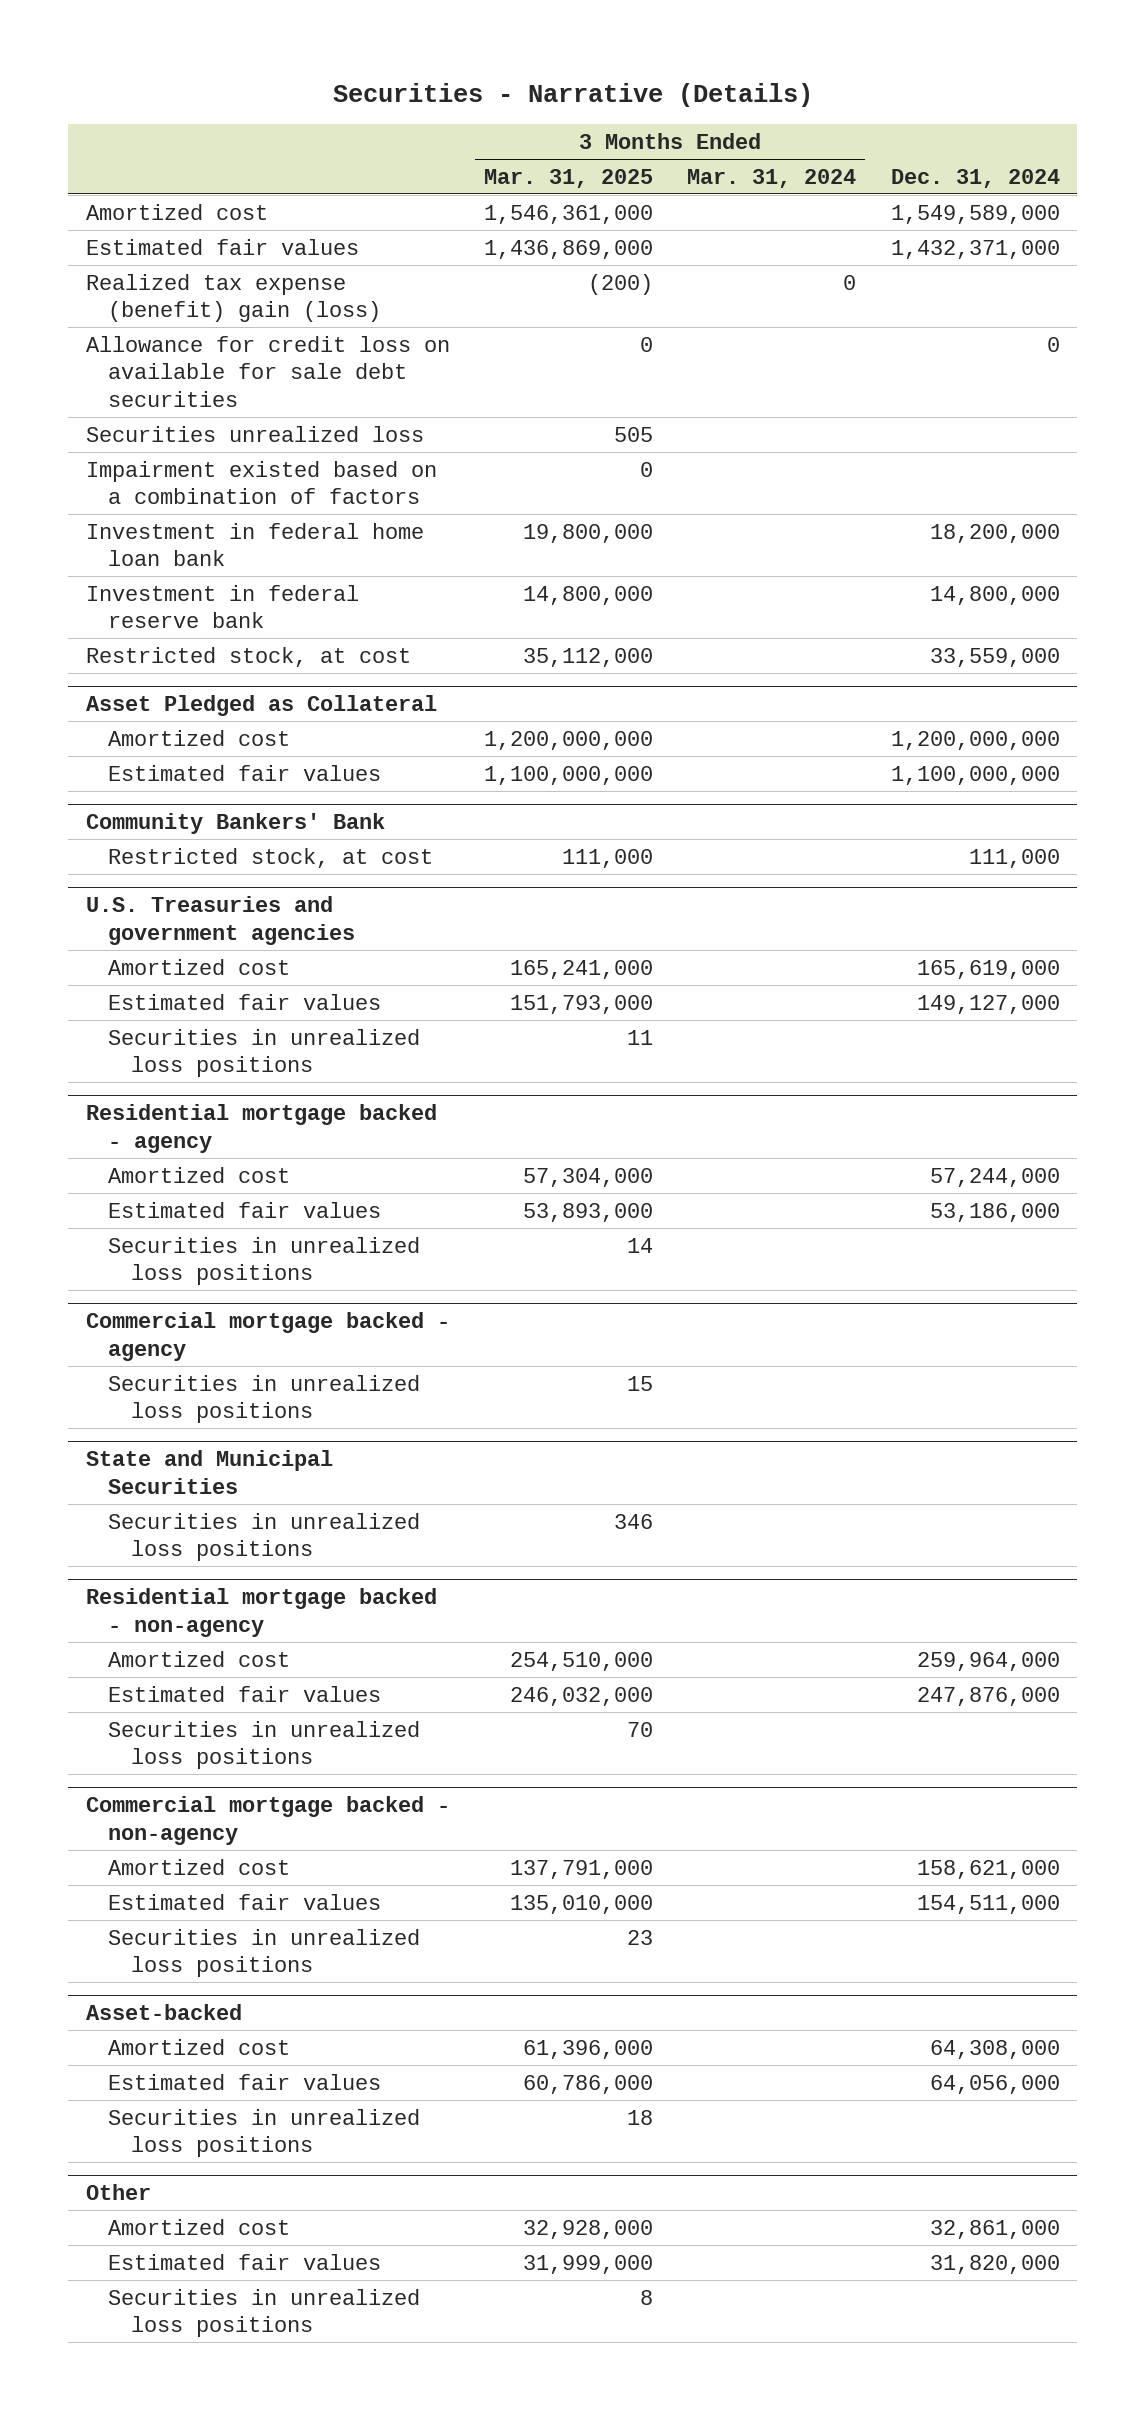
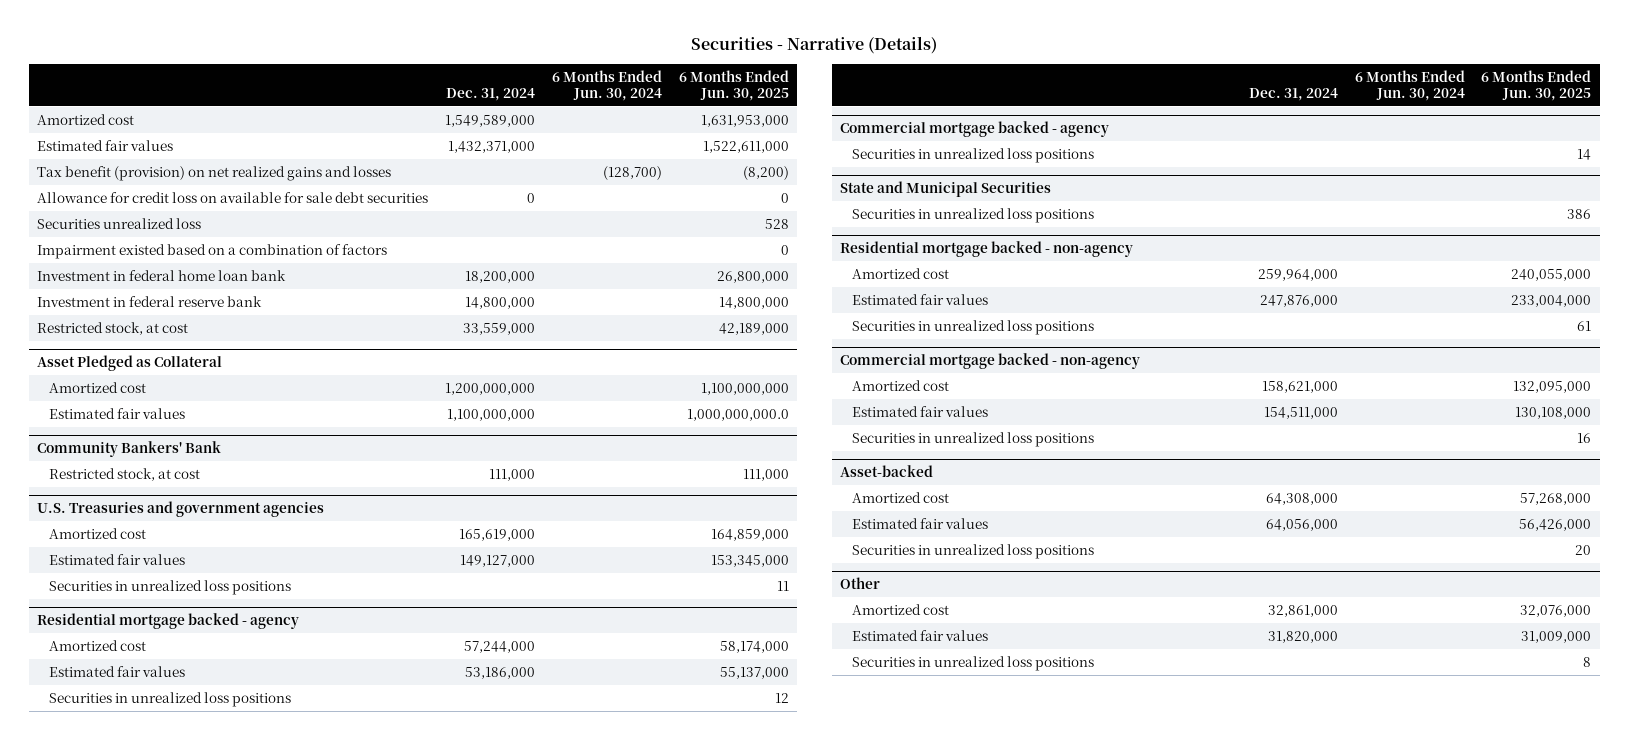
- | 3 Months Ended Mar. 31, 2025 | 3 Months Ended Mar. 31, 2024 | Dec. 31, 2024
+ | Dec. 31, 2024 | 6 Months Ended Jun. 30, 2024 | 6 Months Ended Jun. 30, 2025
- Realized tax expense (benefit) gain (loss) | (200) | 0 |
+ Tax benefit (provision) on net realized gains and losses | | (128,700) | (8,200)

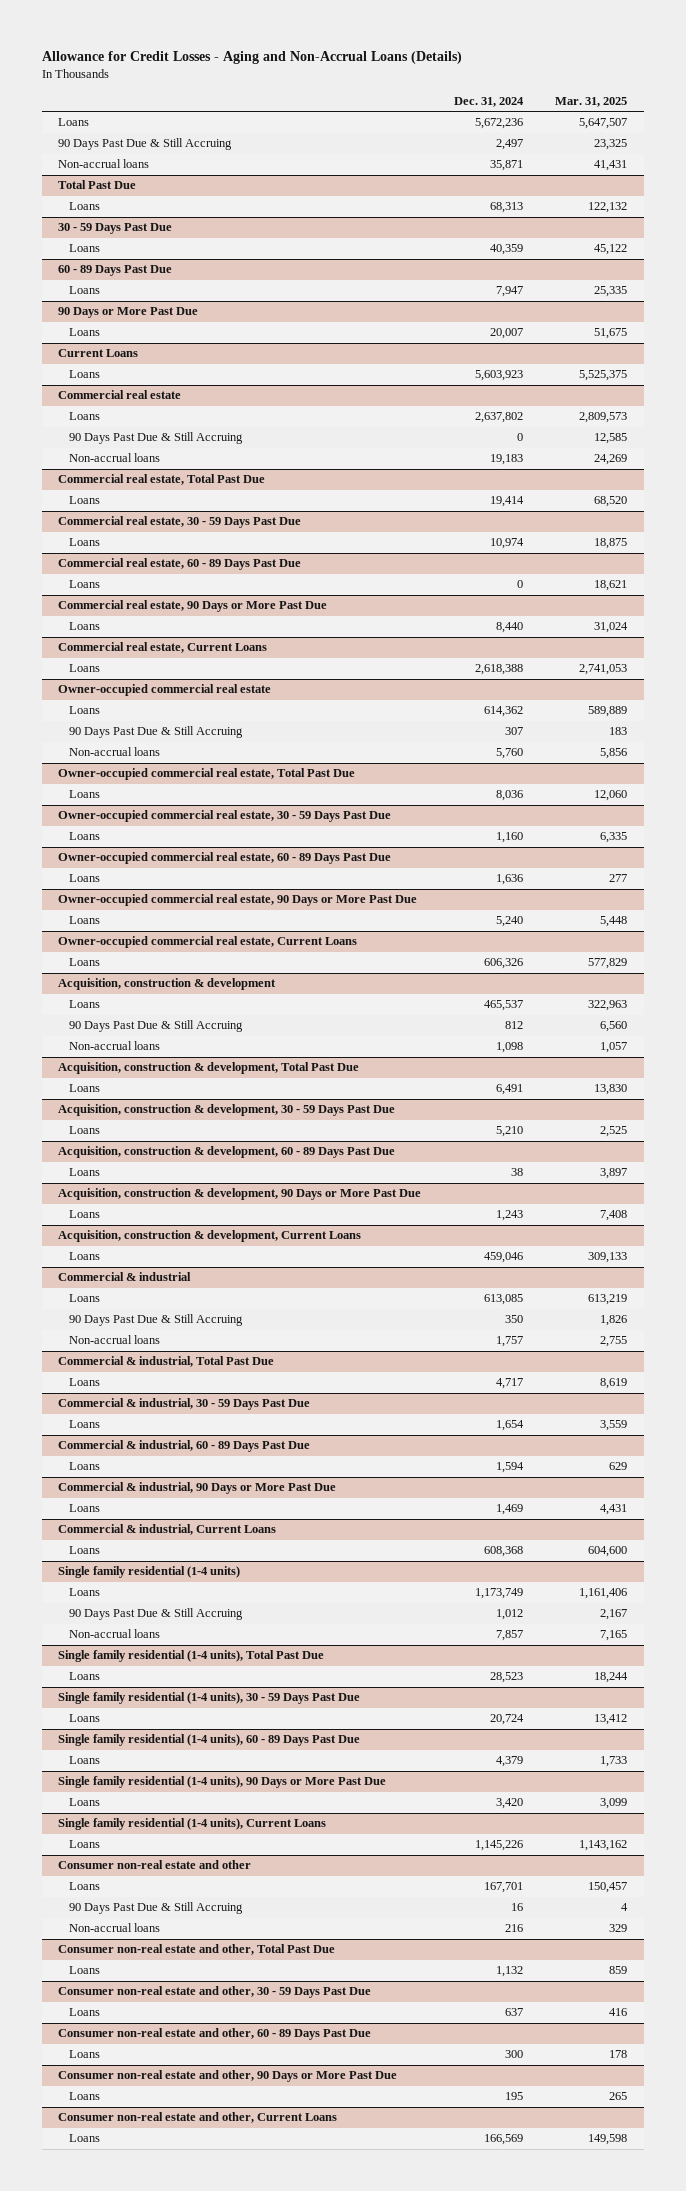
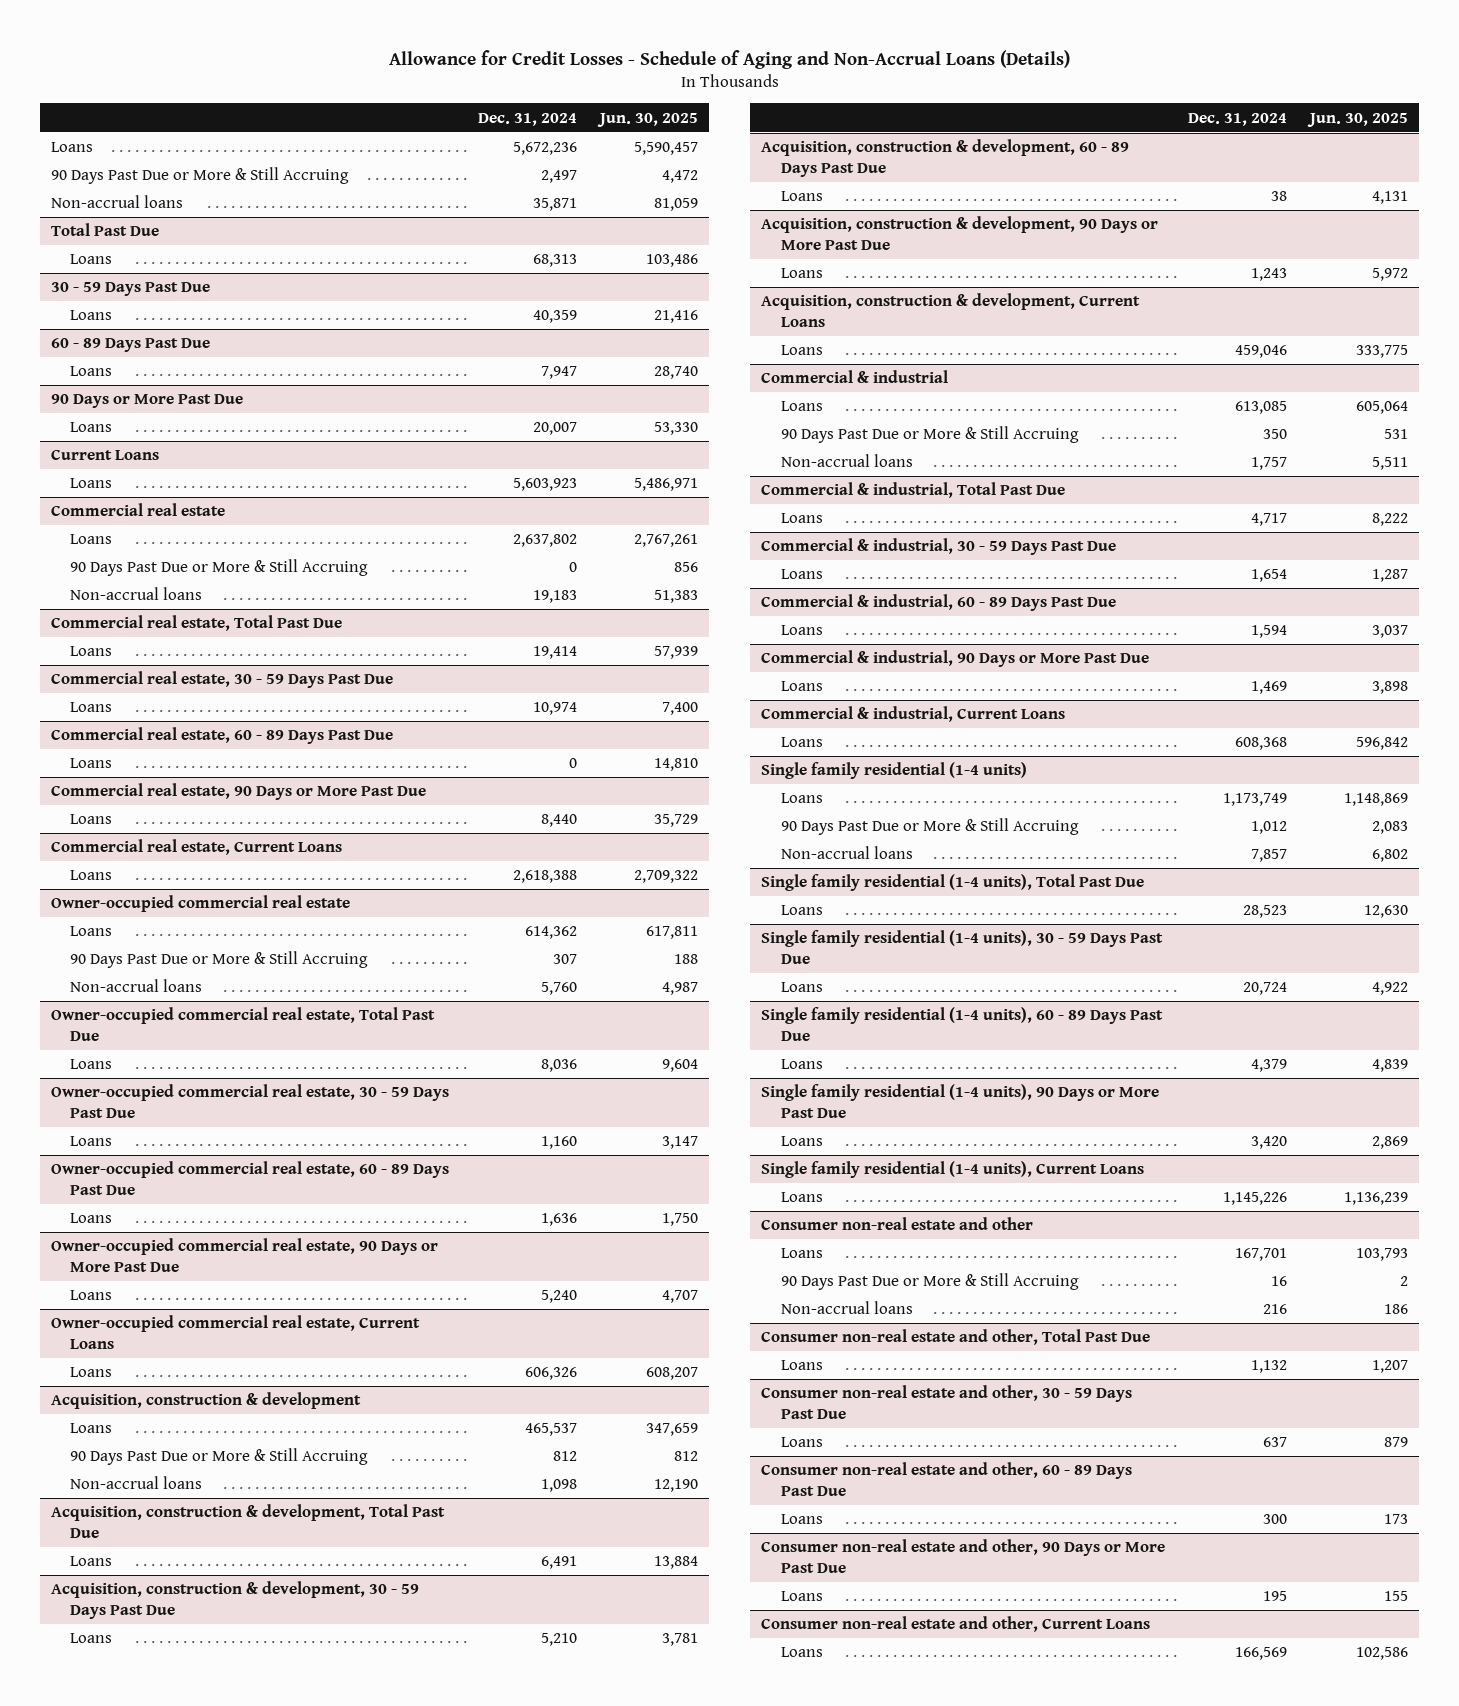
- Allowance for Credit Losses - Aging and Non-Accrual Loans (Details)
+ Allowance for Credit Losses - Schedule of Aging and Non-Accrual Loans (Details)
- | Dec. 31, 2024 | Mar. 31, 2025
+ | Dec. 31, 2024 | Jun. 30, 2025
- 90 Days Past Due & Still Accruing | 2,497 | 23,325
+ 90 Days Past Due or More & Still Accruing | 2,497 | 4,472
@ Commercial real estate
- 90 Days Past Due & Still Accruing | 0 | 12,585
+ 90 Days Past Due or More & Still Accruing | 0 | 856
@ Owner-occupied commercial real estate
- 90 Days Past Due & Still Accruing | 307 | 183
+ 90 Days Past Due or More & Still Accruing | 307 | 188
@ Acquisition, construction & development
- 90 Days Past Due & Still Accruing | 812 | 6,560
+ 90 Days Past Due or More & Still Accruing | 812 | 812
@ Commercial & industrial
- 90 Days Past Due & Still Accruing | 350 | 1,826
+ 90 Days Past Due or More & Still Accruing | 350 | 531
@ Single family residential (1-4 units)
- 90 Days Past Due & Still Accruing | 1,012 | 2,167
+ 90 Days Past Due or More & Still Accruing | 1,012 | 2,083
@ Consumer non-real estate and other
- 90 Days Past Due & Still Accruing | 16 | 4
+ 90 Days Past Due or More & Still Accruing | 16 | 2

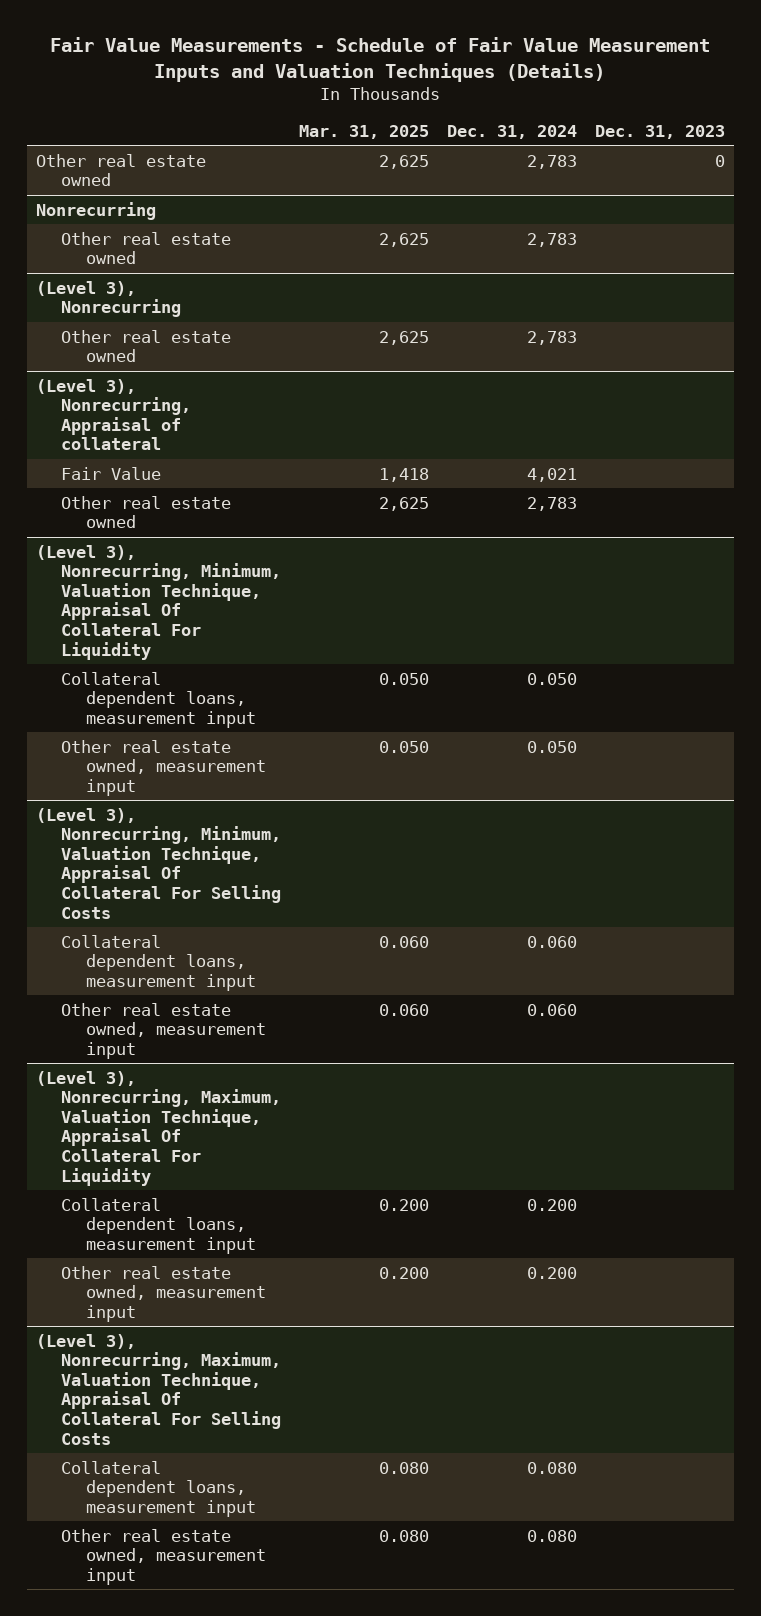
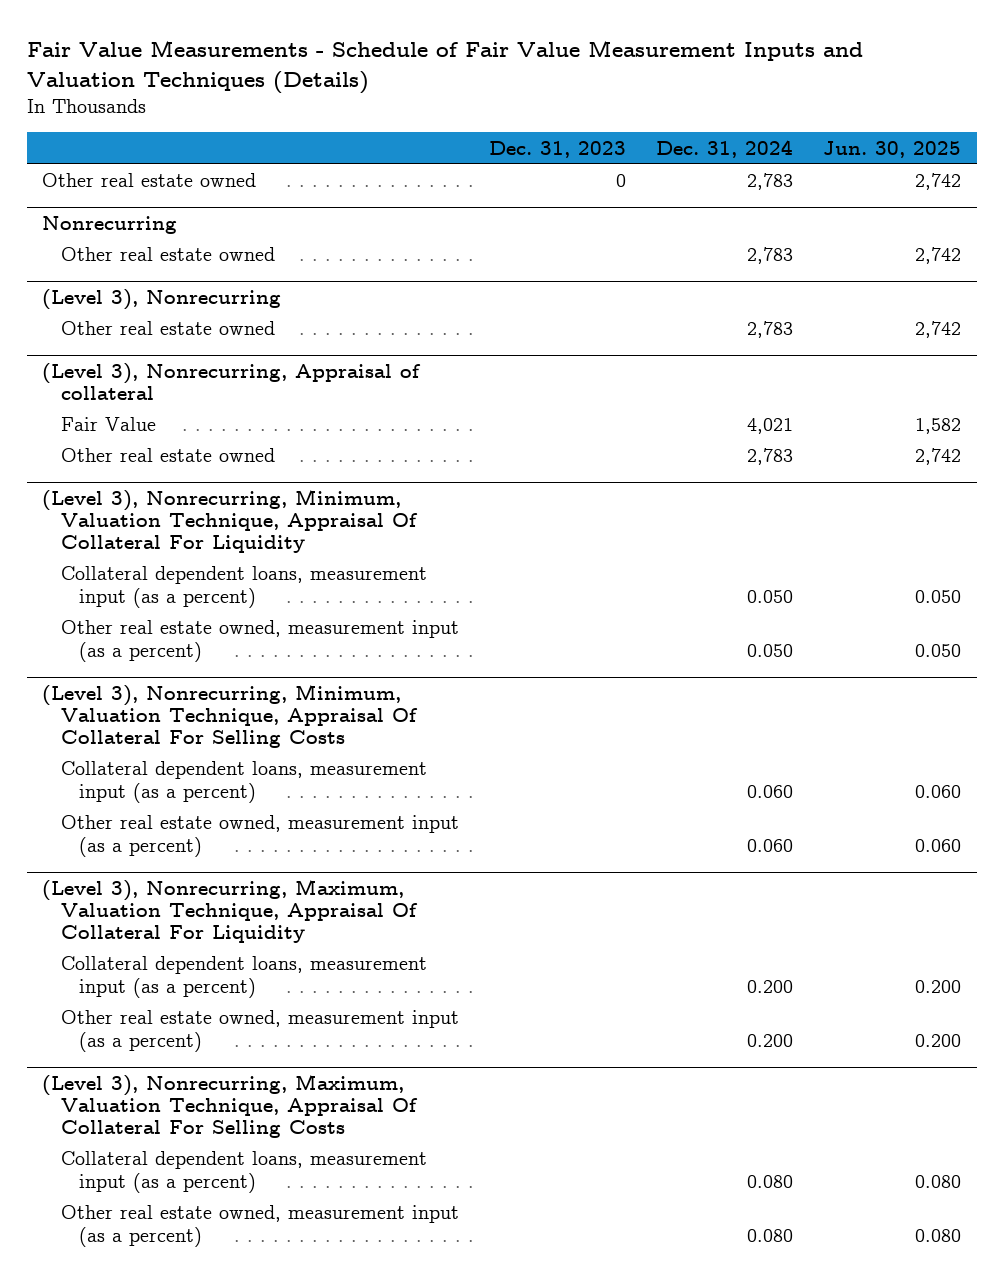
- | Mar. 31, 2025 | Dec. 31, 2024 | Dec. 31, 2023
+ | Dec. 31, 2023 | Dec. 31, 2024 | Jun. 30, 2025
@ (Level 3), Nonrecurring, Minimum, Valuation Technique, Appraisal Of Collateral For Liquidity
- Collateral dependent loans, measurement input | 0.050 | 0.050 |
- Other real estate owned, measurement input | 0.050 | 0.050 |
+ Collateral dependent loans, measurement input (as a percent) | | 0.050 | 0.050
+ Other real estate owned, measurement input (as a percent) | | 0.050 | 0.050
@ (Level 3), Nonrecurring, Minimum, Valuation Technique, Appraisal Of Collateral For Selling Costs
- Collateral dependent loans, measurement input | 0.060 | 0.060 |
- Other real estate owned, measurement input | 0.060 | 0.060 |
+ Collateral dependent loans, measurement input (as a percent) | | 0.060 | 0.060
+ Other real estate owned, measurement input (as a percent) | | 0.060 | 0.060
@ (Level 3), Nonrecurring, Maximum, Valuation Technique, Appraisal Of Collateral For Liquidity
- Collateral dependent loans, measurement input | 0.200 | 0.200 |
- Other real estate owned, measurement input | 0.200 | 0.200 |
+ Collateral dependent loans, measurement input (as a percent) | | 0.200 | 0.200
+ Other real estate owned, measurement input (as a percent) | | 0.200 | 0.200
@ (Level 3), Nonrecurring, Maximum, Valuation Technique, Appraisal Of Collateral For Selling Costs
- Collateral dependent loans, measurement input | 0.080 | 0.080 |
- Other real estate owned, measurement input | 0.080 | 0.080 |
+ Collateral dependent loans, measurement input (as a percent) | | 0.080 | 0.080
+ Other real estate owned, measurement input (as a percent) | | 0.080 | 0.080

